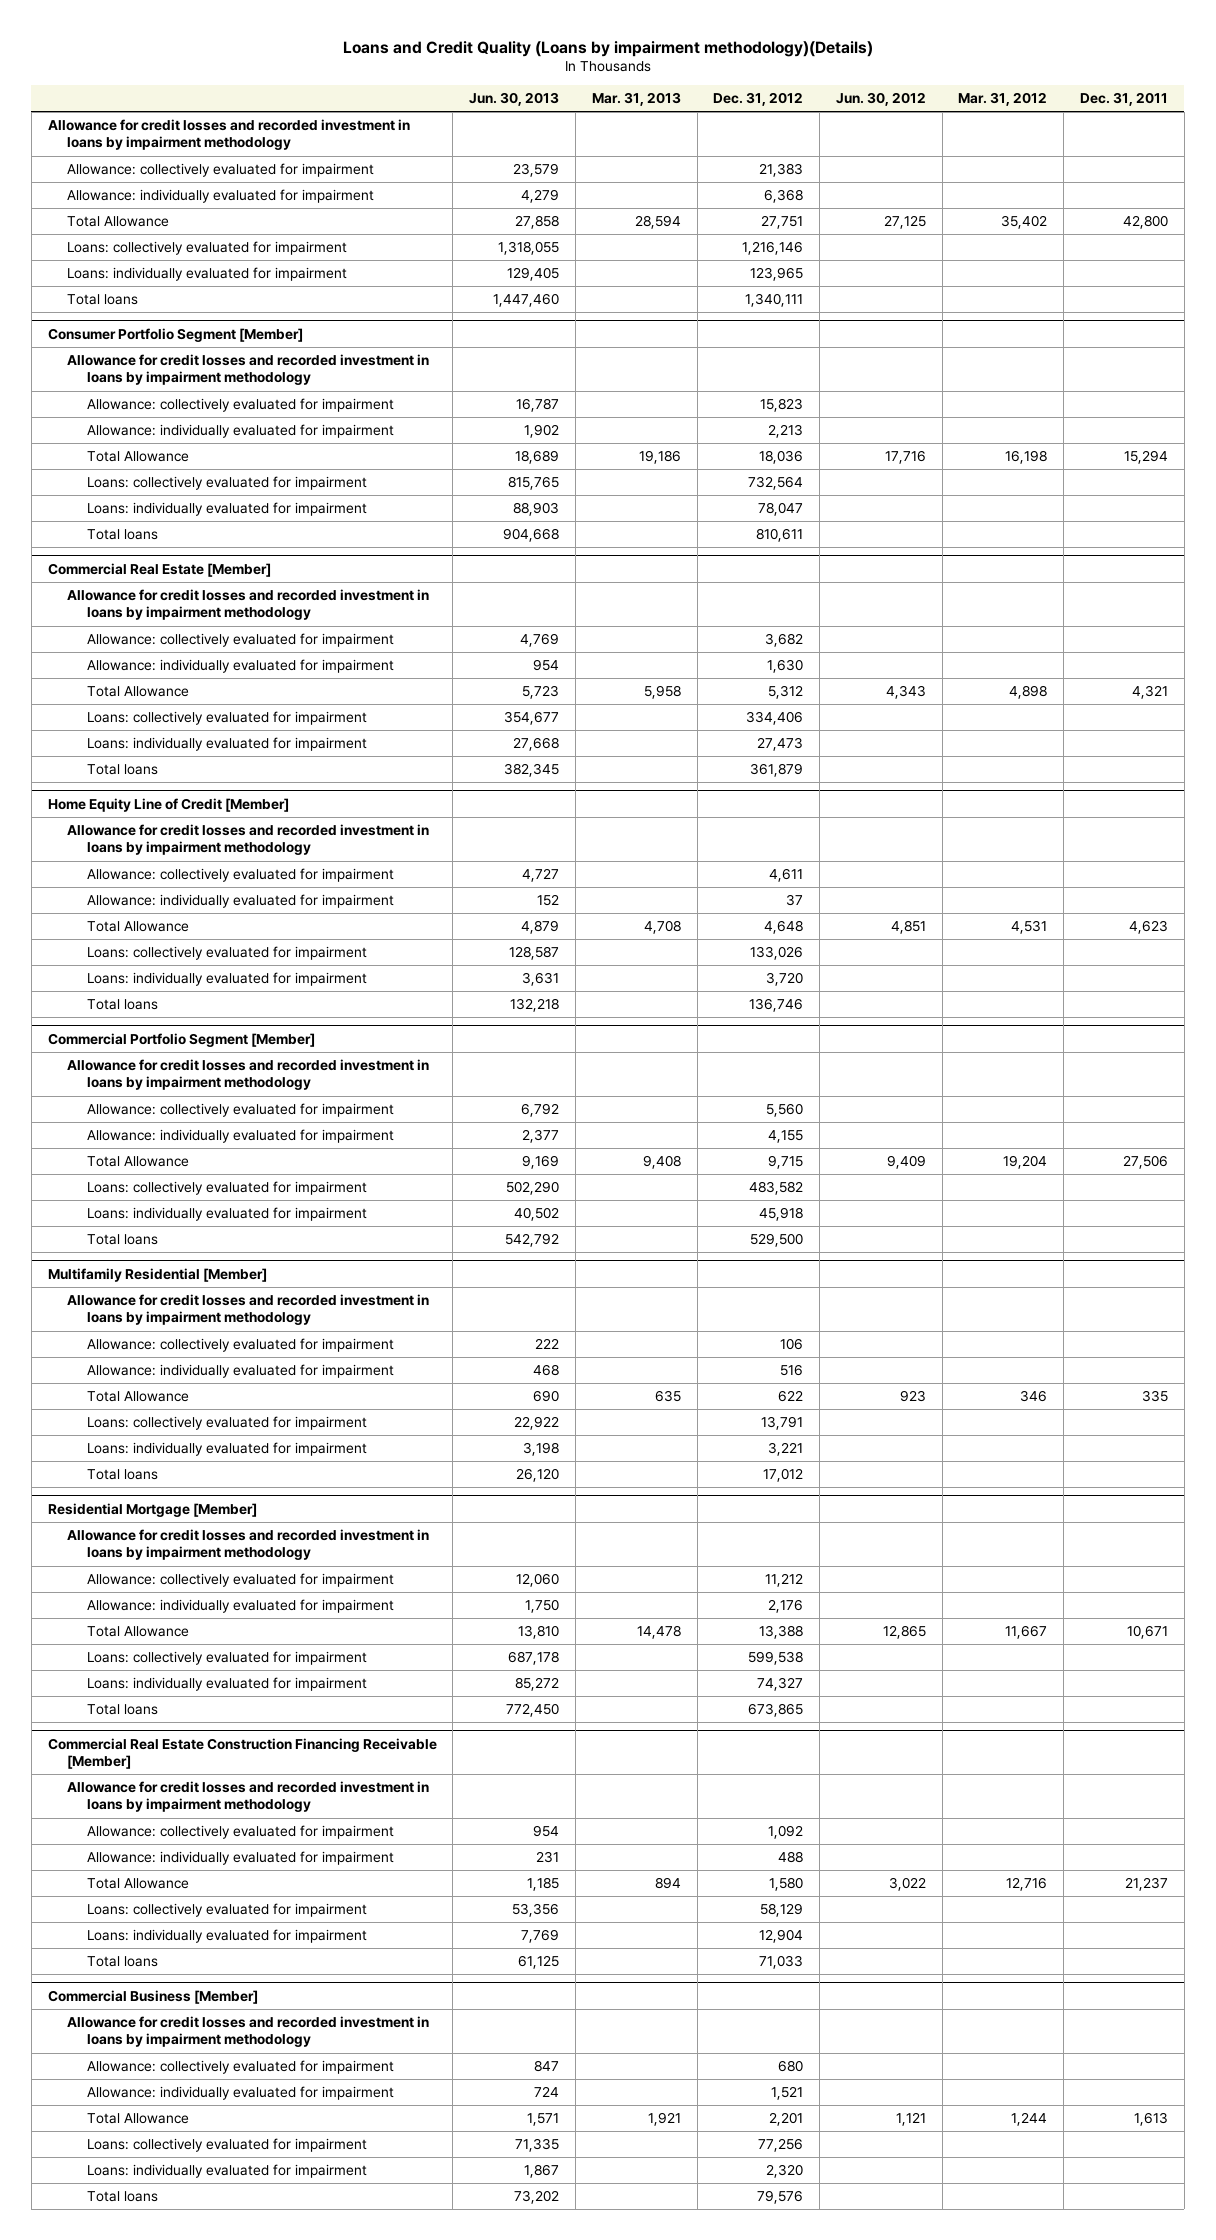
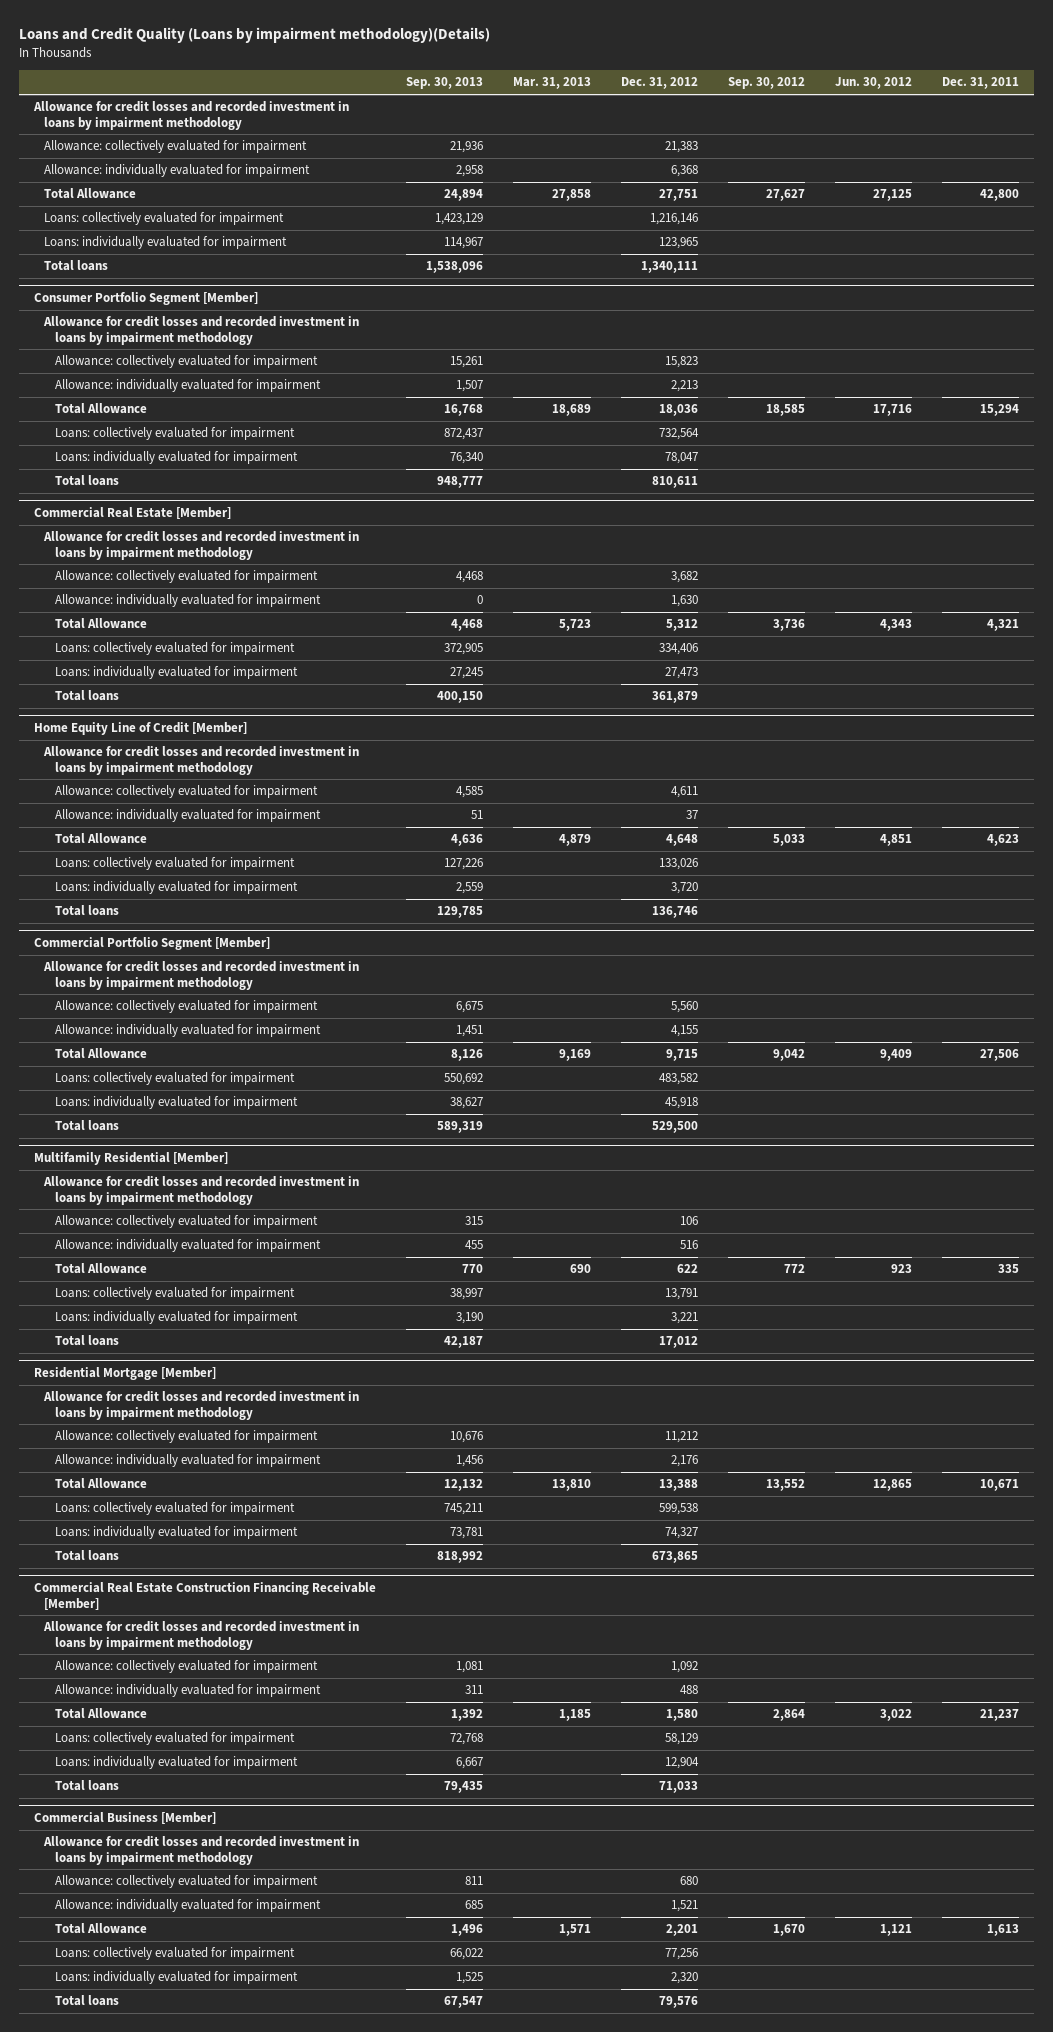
- | Jun. 30, 2013 | Mar. 31, 2013 | Dec. 31, 2012 | Jun. 30, 2012 | Mar. 31, 2012 | Dec. 31, 2011
+ | Sep. 30, 2013 | Mar. 31, 2013 | Dec. 31, 2012 | Sep. 30, 2012 | Jun. 30, 2012 | Dec. 31, 2011
- Total Allowance | 27,858 | 28,594 | 27,751 | 27,125 | 35,402 | 42,800
+ Total Allowance | 24,894 | 27,858 | 27,751 | 27,627 | 27,125 | 42,800
@ Consumer Portfolio Segment [Member]
- Total Allowance | 18,689 | 19,186 | 18,036 | 17,716 | 16,198 | 15,294
+ Total Allowance | 16,768 | 18,689 | 18,036 | 18,585 | 17,716 | 15,294
@ Commercial Real Estate [Member]
- Total Allowance | 5,723 | 5,958 | 5,312 | 4,343 | 4,898 | 4,321
+ Total Allowance | 4,468 | 5,723 | 5,312 | 3,736 | 4,343 | 4,321
@ Home Equity Line of Credit [Member]
- Total Allowance | 4,879 | 4,708 | 4,648 | 4,851 | 4,531 | 4,623
+ Total Allowance | 4,636 | 4,879 | 4,648 | 5,033 | 4,851 | 4,623
@ Commercial Portfolio Segment [Member]
- Total Allowance | 9,169 | 9,408 | 9,715 | 9,409 | 19,204 | 27,506
+ Total Allowance | 8,126 | 9,169 | 9,715 | 9,042 | 9,409 | 27,506
@ Multifamily Residential [Member]
- Total Allowance | 690 | 635 | 622 | 923 | 346 | 335
+ Total Allowance | 770 | 690 | 622 | 772 | 923 | 335
@ Residential Mortgage [Member]
- Total Allowance | 13,810 | 14,478 | 13,388 | 12,865 | 11,667 | 10,671
+ Total Allowance | 12,132 | 13,810 | 13,388 | 13,552 | 12,865 | 10,671
@ Commercial Real Estate Construction Financing Receivable [Member]
- Total Allowance | 1,185 | 894 | 1,580 | 3,022 | 12,716 | 21,237
+ Total Allowance | 1,392 | 1,185 | 1,580 | 2,864 | 3,022 | 21,237
@ Commercial Business [Member]
- Total Allowance | 1,571 | 1,921 | 2,201 | 1,121 | 1,244 | 1,613
+ Total Allowance | 1,496 | 1,571 | 2,201 | 1,670 | 1,121 | 1,613

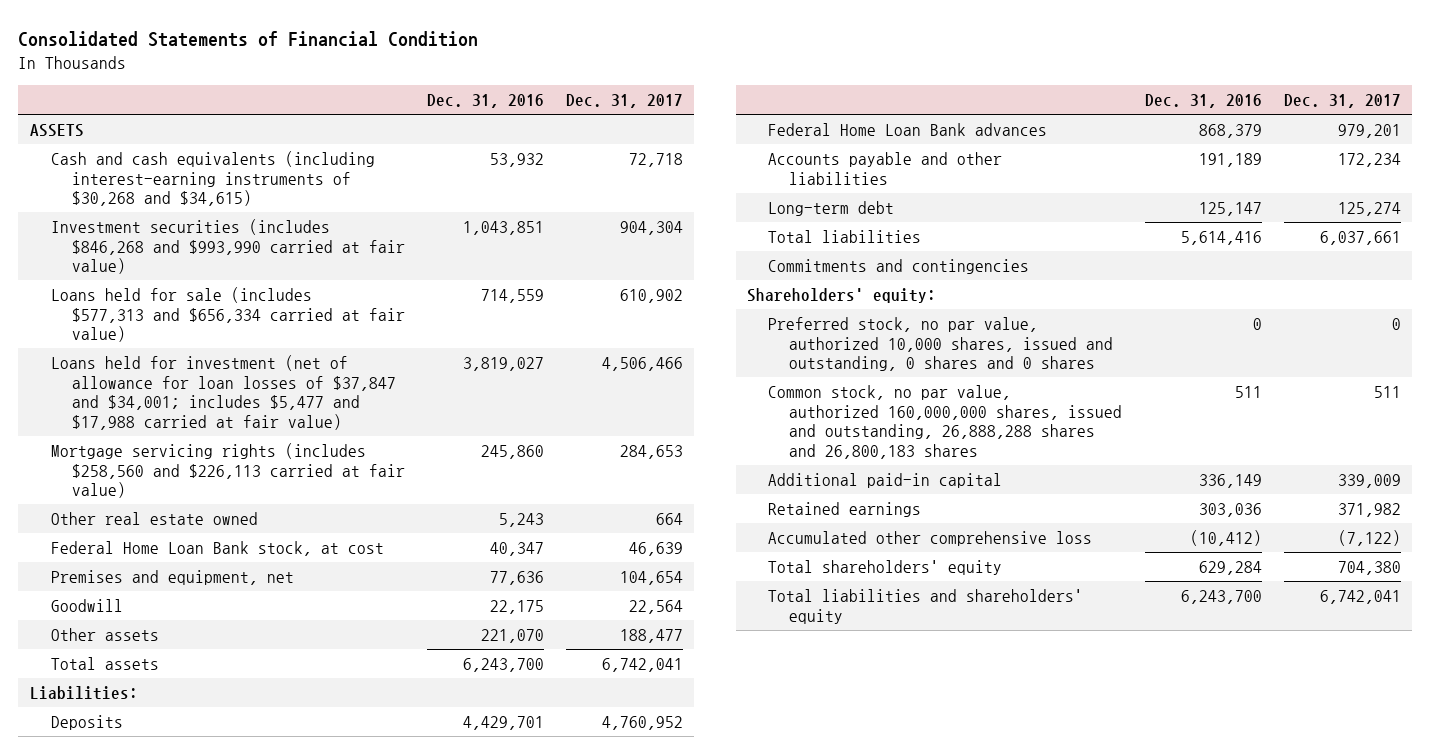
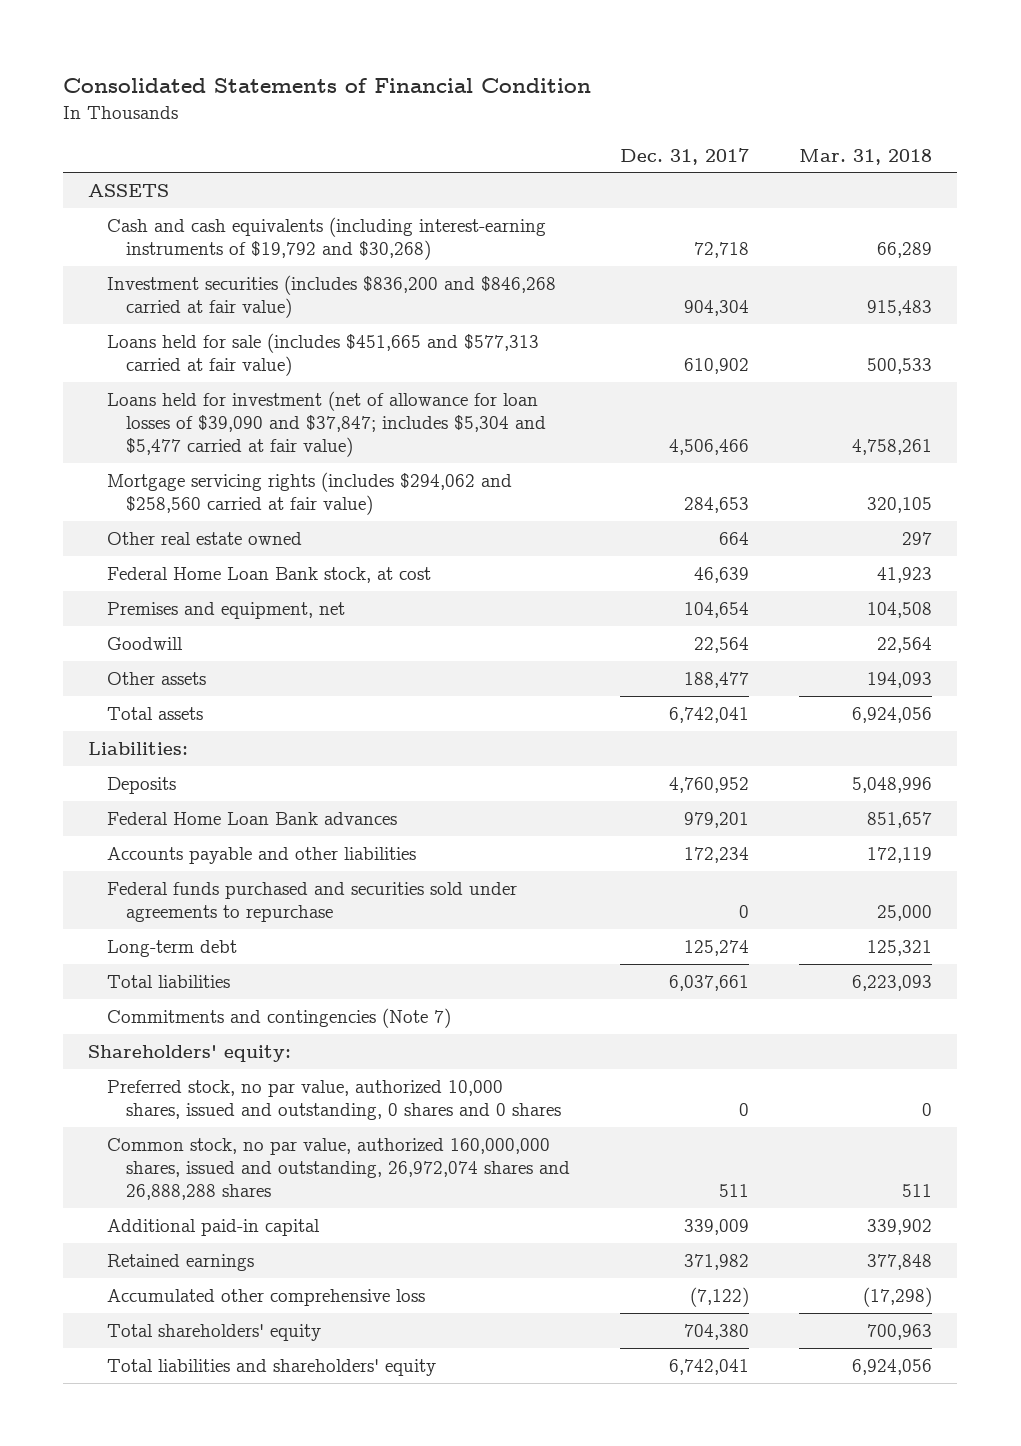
- | Dec. 31, 2016 | Dec. 31, 2017
+ | Dec. 31, 2017 | Mar. 31, 2018
- Cash and cash equivalents (including interest-earning instruments of $30,268 and $34,615) | 53,932 | 72,718
- Investment securities (includes $846,268 and $993,990 carried at fair value) | 1,043,851 | 904,304
- Loans held for sale (includes $577,313 and $656,334 carried at fair value) | 714,559 | 610,902
- Loans held for investment (net of allowance for loan losses of $37,847 and $34,001; includes $5,477 and $17,988 carried at fair value) | 3,819,027 | 4,506,466
- Mortgage servicing rights (includes $258,560 and $226,113 carried at fair value) | 245,860 | 284,653
+ Cash and cash equivalents (including interest-earning instruments of $19,792 and $30,268) | 72,718 | 66,289
+ Investment securities (includes $836,200 and $846,268 carried at fair value) | 904,304 | 915,483
+ Loans held for sale (includes $451,665 and $577,313 carried at fair value) | 610,902 | 500,533
+ Loans held for investment (net of allowance for loan losses of $39,090 and $37,847; includes $5,304 and $5,477 carried at fair value) | 4,506,466 | 4,758,261
+ Mortgage servicing rights (includes $294,062 and $258,560 carried at fair value) | 284,653 | 320,105
+ Federal funds purchased and securities sold under agreements to repurchase | 0 | 25,000
- Commitments and contingencies
+ Commitments and contingencies (Note 7)
- Common stock, no par value, authorized 160,000,000 shares, issued and outstanding, 26,888,288 shares and 26,800,183 shares | 511 | 511
+ Common stock, no par value, authorized 160,000,000 shares, issued and outstanding, 26,972,074 shares and 26,888,288 shares | 511 | 511

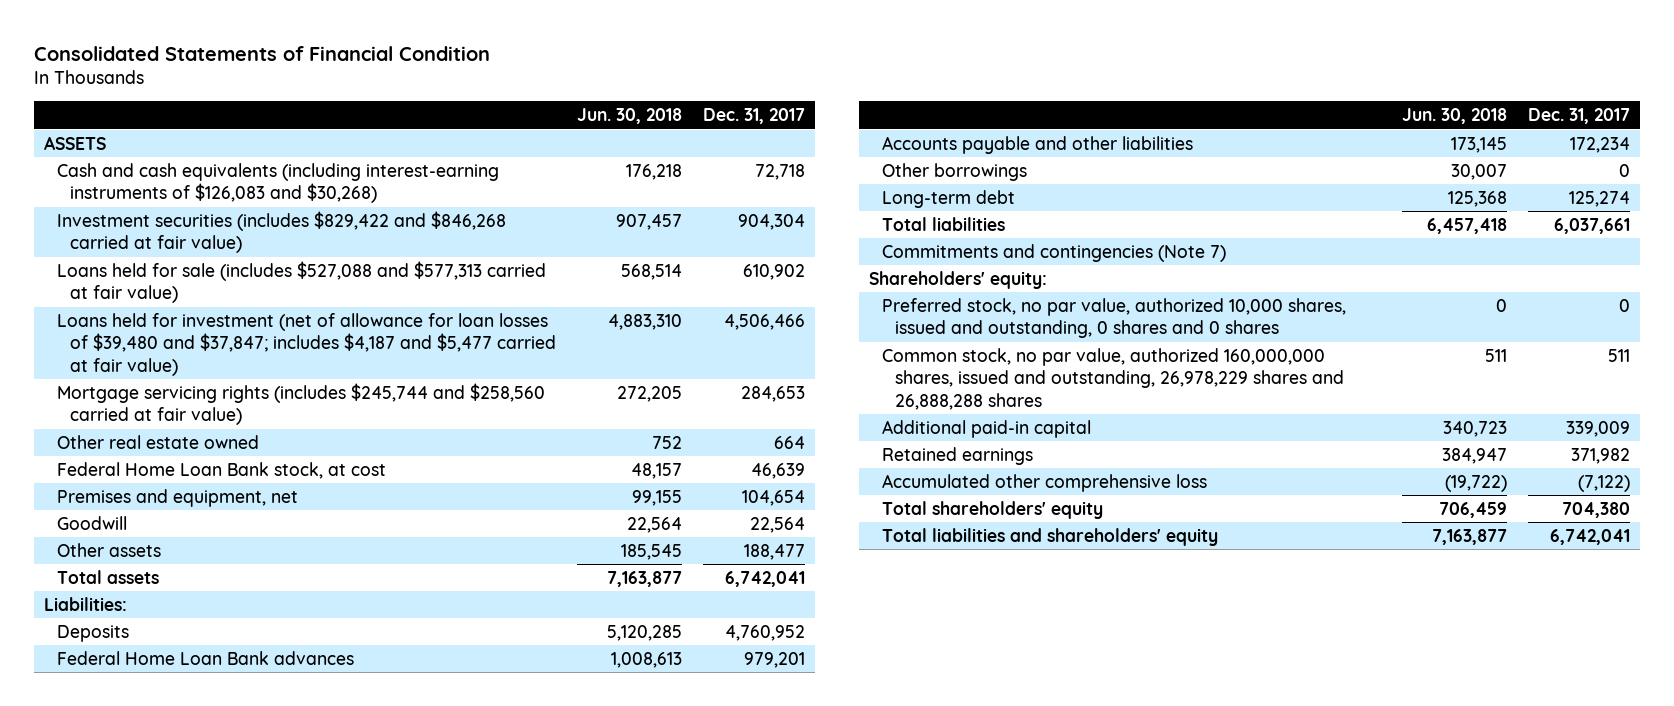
- | Dec. 31, 2017 | Mar. 31, 2018
+ | Jun. 30, 2018 | Dec. 31, 2017
- Cash and cash equivalents (including interest-earning instruments of $19,792 and $30,268) | 72,718 | 66,289
- Investment securities (includes $836,200 and $846,268 carried at fair value) | 904,304 | 915,483
- Loans held for sale (includes $451,665 and $577,313 carried at fair value) | 610,902 | 500,533
- Loans held for investment (net of allowance for loan losses of $39,090 and $37,847; includes $5,304 and $5,477 carried at fair value) | 4,506,466 | 4,758,261
- Mortgage servicing rights (includes $294,062 and $258,560 carried at fair value) | 284,653 | 320,105
+ Cash and cash equivalents (including interest-earning instruments of $126,083 and $30,268) | 176,218 | 72,718
+ Investment securities (includes $829,422 and $846,268 carried at fair value) | 907,457 | 904,304
+ Loans held for sale (includes $527,088 and $577,313 carried at fair value) | 568,514 | 610,902
+ Loans held for investment (net of allowance for loan losses of $39,480 and $37,847; includes $4,187 and $5,477 carried at fair value) | 4,883,310 | 4,506,466
+ Mortgage servicing rights (includes $245,744 and $258,560 carried at fair value) | 272,205 | 284,653
- Federal funds purchased and securities sold under agreements to repurchase | 0 | 25,000
+ Other borrowings | 30,007 | 0
- Common stock, no par value, authorized 160,000,000 shares, issued and outstanding, 26,972,074 shares and 26,888,288 shares | 511 | 511
+ Common stock, no par value, authorized 160,000,000 shares, issued and outstanding, 26,978,229 shares and 26,888,288 shares | 511 | 511

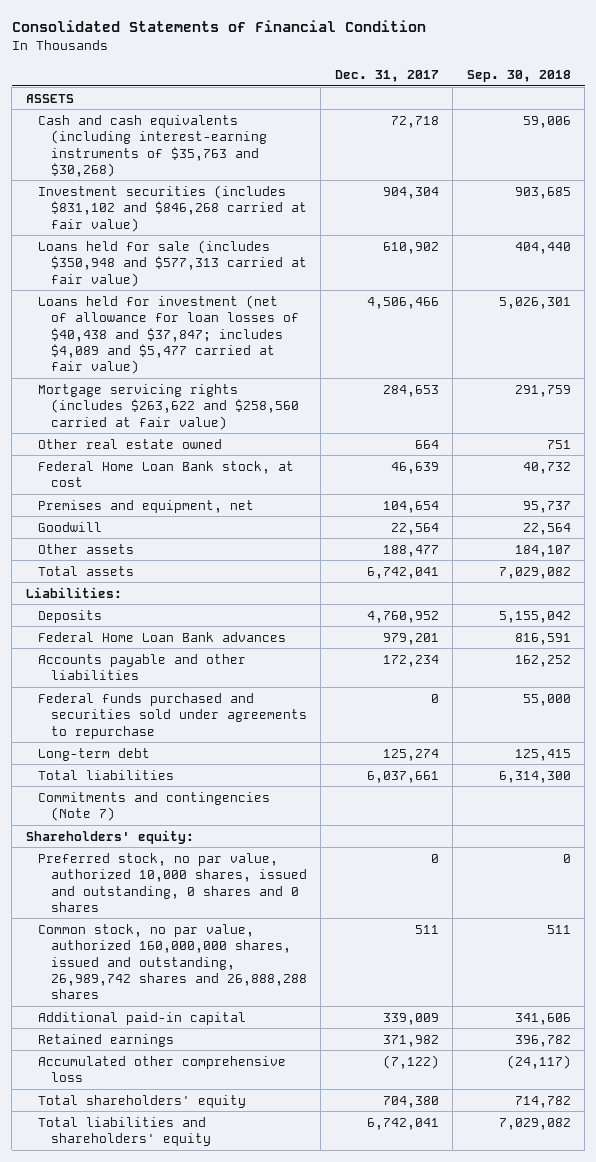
- | Jun. 30, 2018 | Dec. 31, 2017
+ | Dec. 31, 2017 | Sep. 30, 2018
- Cash and cash equivalents (including interest-earning instruments of $126,083 and $30,268) | 176,218 | 72,718
- Investment securities (includes $829,422 and $846,268 carried at fair value) | 907,457 | 904,304
- Loans held for sale (includes $527,088 and $577,313 carried at fair value) | 568,514 | 610,902
- Loans held for investment (net of allowance for loan losses of $39,480 and $37,847; includes $4,187 and $5,477 carried at fair value) | 4,883,310 | 4,506,466
- Mortgage servicing rights (includes $245,744 and $258,560 carried at fair value) | 272,205 | 284,653
+ Cash and cash equivalents (including interest-earning instruments of $35,763 and $30,268) | 72,718 | 59,006
+ Investment securities (includes $831,102 and $846,268 carried at fair value) | 904,304 | 903,685
+ Loans held for sale (includes $350,948 and $577,313 carried at fair value) | 610,902 | 404,440
+ Loans held for investment (net of allowance for loan losses of $40,438 and $37,847; includes $4,089 and $5,477 carried at fair value) | 4,506,466 | 5,026,301
+ Mortgage servicing rights (includes $263,622 and $258,560 carried at fair value) | 284,653 | 291,759
- Other borrowings | 30,007 | 0
+ Federal funds purchased and securities sold under agreements to repurchase | 0 | 55,000
- Common stock, no par value, authorized 160,000,000 shares, issued and outstanding, 26,978,229 shares and 26,888,288 shares | 511 | 511
+ Common stock, no par value, authorized 160,000,000 shares, issued and outstanding, 26,989,742 shares and 26,888,288 shares | 511 | 511

